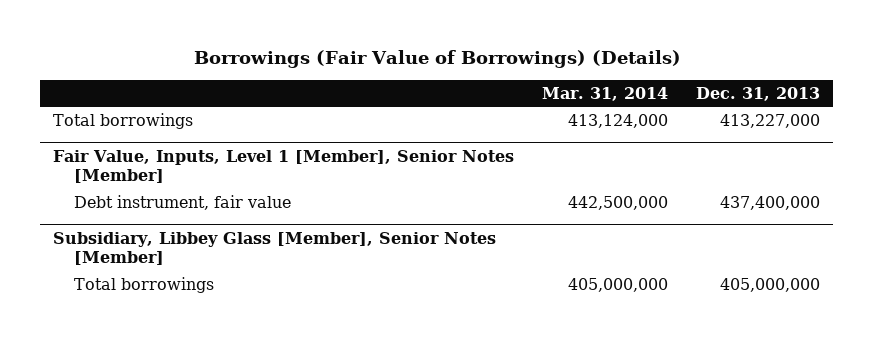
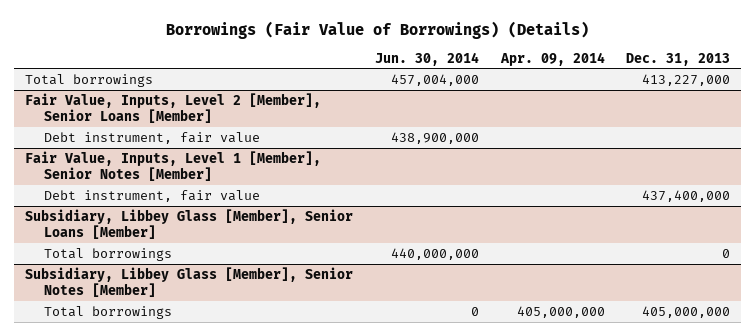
- | Mar. 31, 2014 | Dec. 31, 2013
+ | Jun. 30, 2014 | Apr. 09, 2014 | Dec. 31, 2013
+ Fair Value, Inputs, Level 2 [Member], Senior Loans [Member]
+ Debt instrument, fair value | 438,900,000 | |
+ Subsidiary, Libbey Glass [Member], Senior Loans [Member]
+ Total borrowings | 440,000,000 | | 0

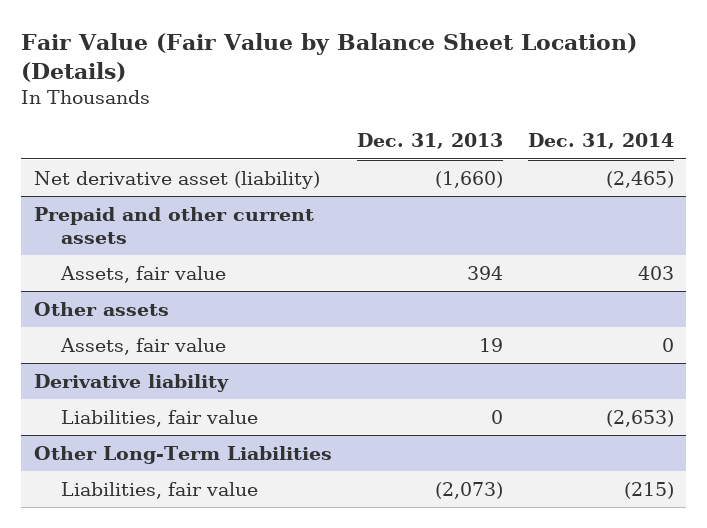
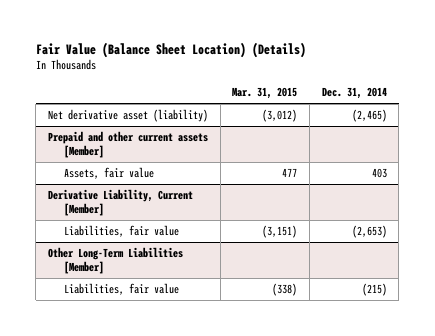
- Fair Value (Fair Value by Balance Sheet Location) (Details)
+ Fair Value (Balance Sheet Location) (Details)
- | Dec. 31, 2013 | Dec. 31, 2014
+ | Mar. 31, 2015 | Dec. 31, 2014
- Prepaid and other current assets
+ Prepaid and other current assets [Member]
- Other assets
- Assets, fair value | 19 | 0
- Derivative liability
+ Derivative Liability, Current [Member]
- Other Long-Term Liabilities
+ Other Long-Term Liabilities [Member]

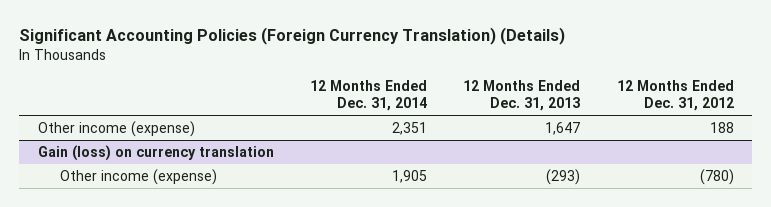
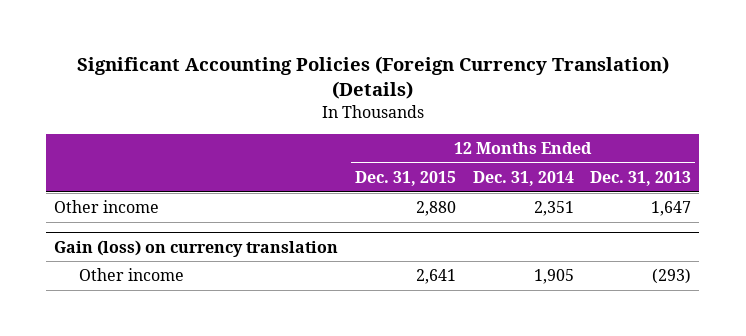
- | 12 Months Ended Dec. 31, 2014 | 12 Months Ended Dec. 31, 2013 | 12 Months Ended Dec. 31, 2012
+ | 12 Months Ended Dec. 31, 2015 | 12 Months Ended Dec. 31, 2014 | 12 Months Ended Dec. 31, 2013
- Other income (expense) | 2,351 | 1,647 | 188
+ Other income | 2,880 | 2,351 | 1,647
@ Gain (loss) on currency translation
- Other income (expense) | 1,905 | (293) | (780)
+ Other income | 2,641 | 1,905 | (293)

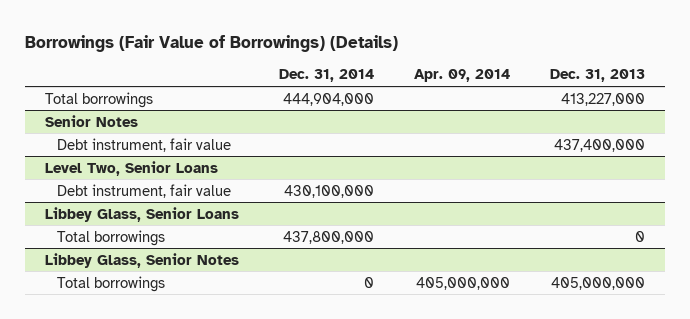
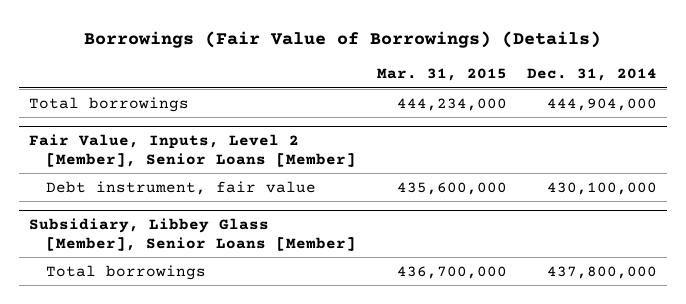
- | Dec. 31, 2014 | Apr. 09, 2014 | Dec. 31, 2013
+ | Mar. 31, 2015 | Dec. 31, 2014
- Senior Notes
- Debt instrument, fair value | | | 437,400,000
- Level Two, Senior Loans
+ Fair Value, Inputs, Level 2 [Member], Senior Loans [Member]
- Libbey Glass, Senior Loans
+ Subsidiary, Libbey Glass [Member], Senior Loans [Member]
- Libbey Glass, Senior Notes
- Total borrowings | 0 | 405,000,000 | 405,000,000

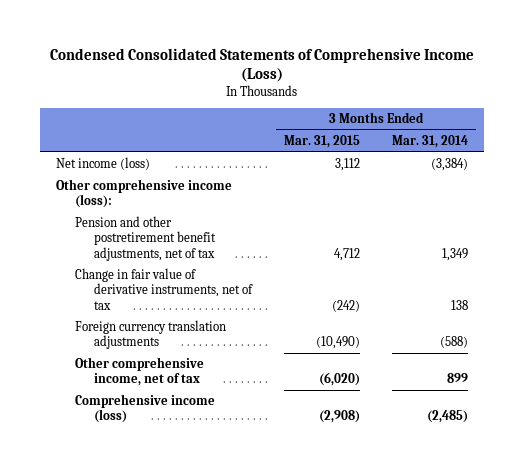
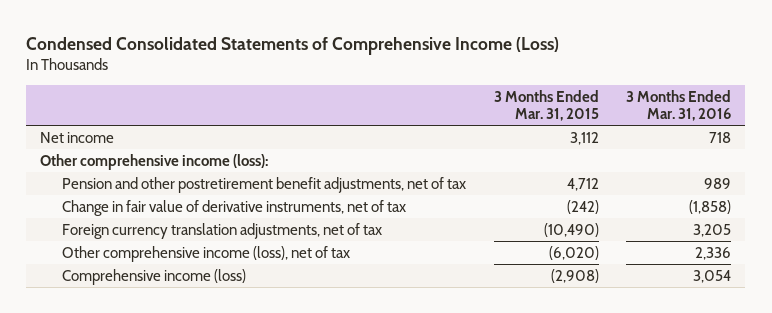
- | 3 Months Ended Mar. 31, 2015 | 3 Months Ended Mar. 31, 2014
+ | 3 Months Ended Mar. 31, 2015 | 3 Months Ended Mar. 31, 2016
- Net income (loss) | 3,112 | (3,384)
+ Net income | 3,112 | 718
- Foreign currency translation adjustments | (10,490) | (588)
- Other comprehensive income, net of tax | (6,020) | 899
+ Foreign currency translation adjustments, net of tax | (10,490) | 3,205
+ Other comprehensive income (loss), net of tax | (6,020) | 2,336

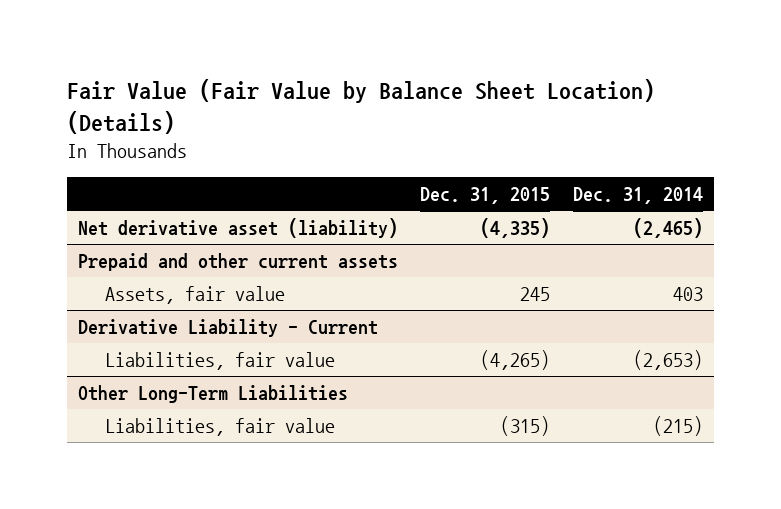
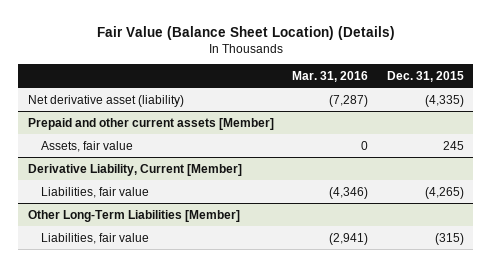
- Fair Value (Fair Value by Balance Sheet Location) (Details)
+ Fair Value (Balance Sheet Location) (Details)
- | Dec. 31, 2015 | Dec. 31, 2014
+ | Mar. 31, 2016 | Dec. 31, 2015
- Prepaid and other current assets
+ Prepaid and other current assets [Member]
- Derivative Liability - Current
+ Derivative Liability, Current [Member]
- Other Long-Term Liabilities
+ Other Long-Term Liabilities [Member]

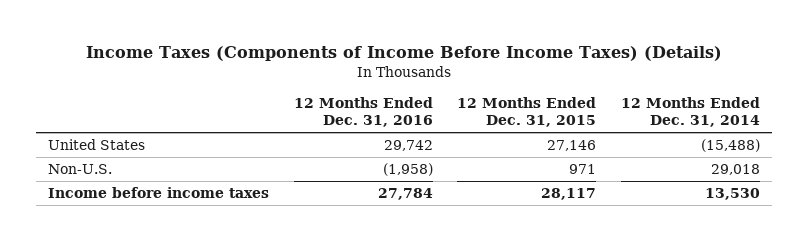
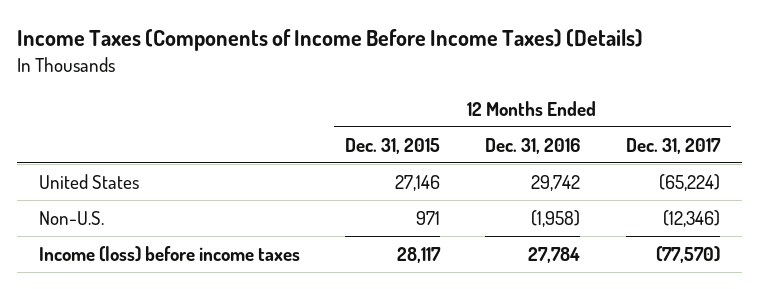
- | 12 Months Ended Dec. 31, 2016 | 12 Months Ended Dec. 31, 2015 | 12 Months Ended Dec. 31, 2014
+ | 12 Months Ended Dec. 31, 2015 | 12 Months Ended Dec. 31, 2016 | 12 Months Ended Dec. 31, 2017
- Income before income taxes | 27,784 | 28,117 | 13,530
+ Income (loss) before income taxes | 28,117 | 27,784 | (77,570)

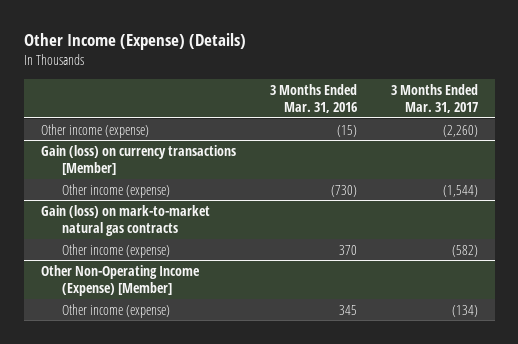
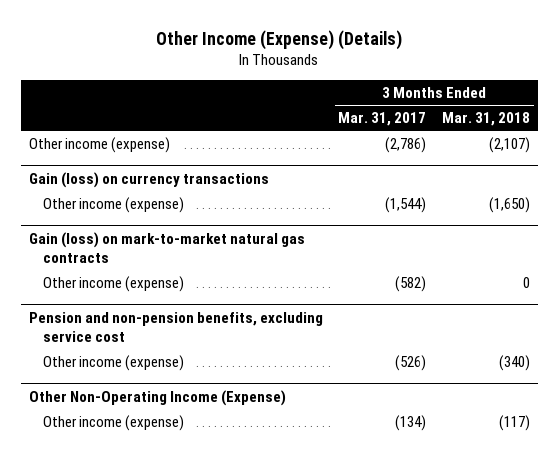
- | 3 Months Ended Mar. 31, 2016 | 3 Months Ended Mar. 31, 2017
+ | 3 Months Ended Mar. 31, 2017 | 3 Months Ended Mar. 31, 2018
- Other income (expense) | (15) | (2,260)
- Gain (loss) on currency transactions [Member]
+ Other income (expense) | (2,786) | (2,107)
+ Gain (loss) on currency transactions
- Other Non-Operating Income (Expense) [Member]
+ Pension and non-pension benefits, excluding service cost
+ Other income (expense) | (526) | (340)
+ Other Non-Operating Income (Expense)

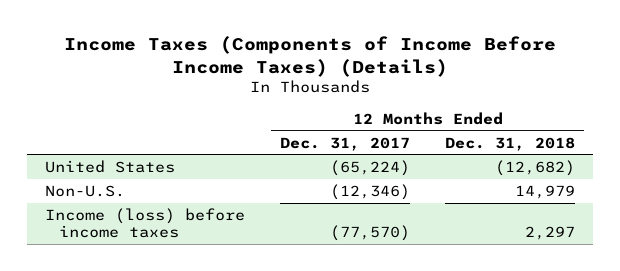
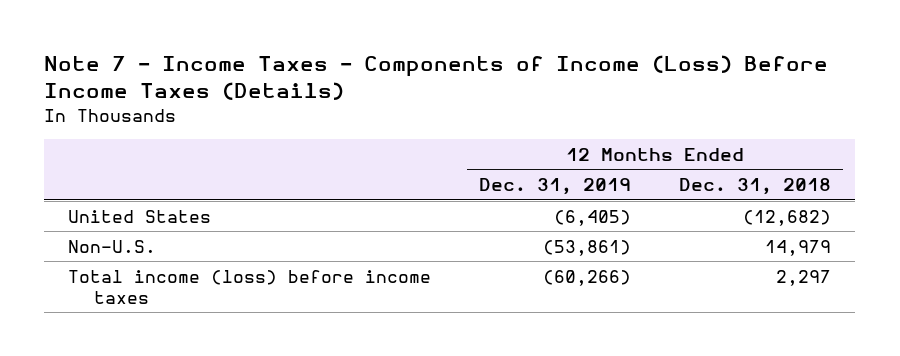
- Income Taxes (Components of Income Before Income Taxes) (Details)
+ Note 7 - Income Taxes - Components of Income (Loss) Before Income Taxes (Details)
- | 12 Months Ended Dec. 31, 2017 | 12 Months Ended Dec. 31, 2018
+ | 12 Months Ended Dec. 31, 2019 | 12 Months Ended Dec. 31, 2018
- Income (loss) before income taxes | (77,570) | 2,297
+ Total income (loss) before income taxes | (60,266) | 2,297

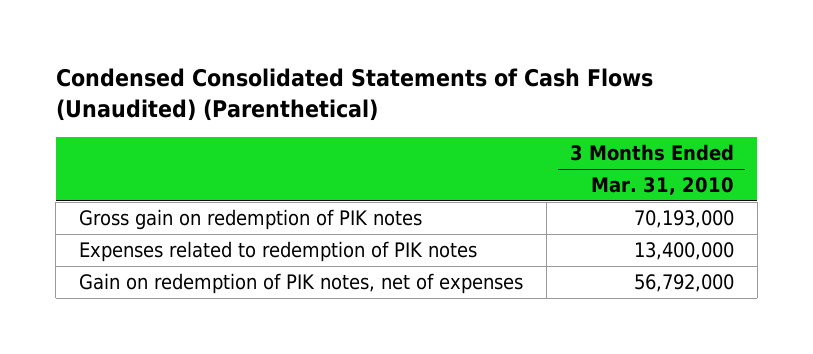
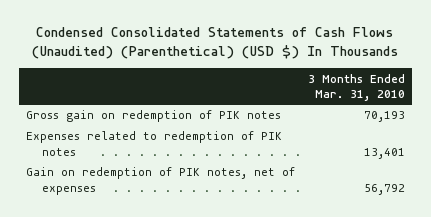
- Condensed Consolidated Statements of Cash Flows (Unaudited) (Parenthetical)
+ Condensed Consolidated Statements of Cash Flows (Unaudited) (Parenthetical) (USD $) In Thousands
- Gross gain on redemption of PIK notes | 70,193,000
- Expenses related to redemption of PIK notes | 13,400,000
- Gain on redemption of PIK notes, net of expenses | 56,792,000
+ Gross gain on redemption of PIK notes | 70,193
+ Expenses related to redemption of PIK notes | 13,401
+ Gain on redemption of PIK notes, net of expenses | 56,792

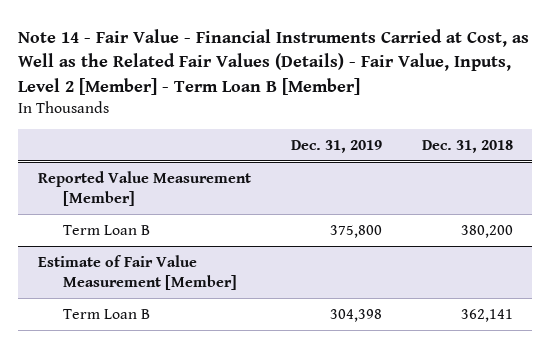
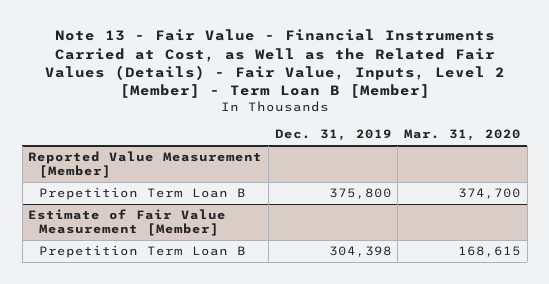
- Note 14 - Fair Value - Financial Instruments Carried at Cost, as Well as the Related Fair Values (Details) - Fair Value, Inputs, Level 2 [Member] - Term Loan B [Member]
+ Note 13 - Fair Value - Financial Instruments Carried at Cost, as Well as the Related Fair Values (Details) - Fair Value, Inputs, Level 2 [Member] - Term Loan B [Member]
- | Dec. 31, 2019 | Dec. 31, 2018
+ | Dec. 31, 2019 | Mar. 31, 2020
@ Reported Value Measurement [Member]
- Term Loan B | 375,800 | 380,200
+ Prepetition Term Loan B | 375,800 | 374,700
@ Estimate of Fair Value Measurement [Member]
- Term Loan B | 304,398 | 362,141
+ Prepetition Term Loan B | 304,398 | 168,615

